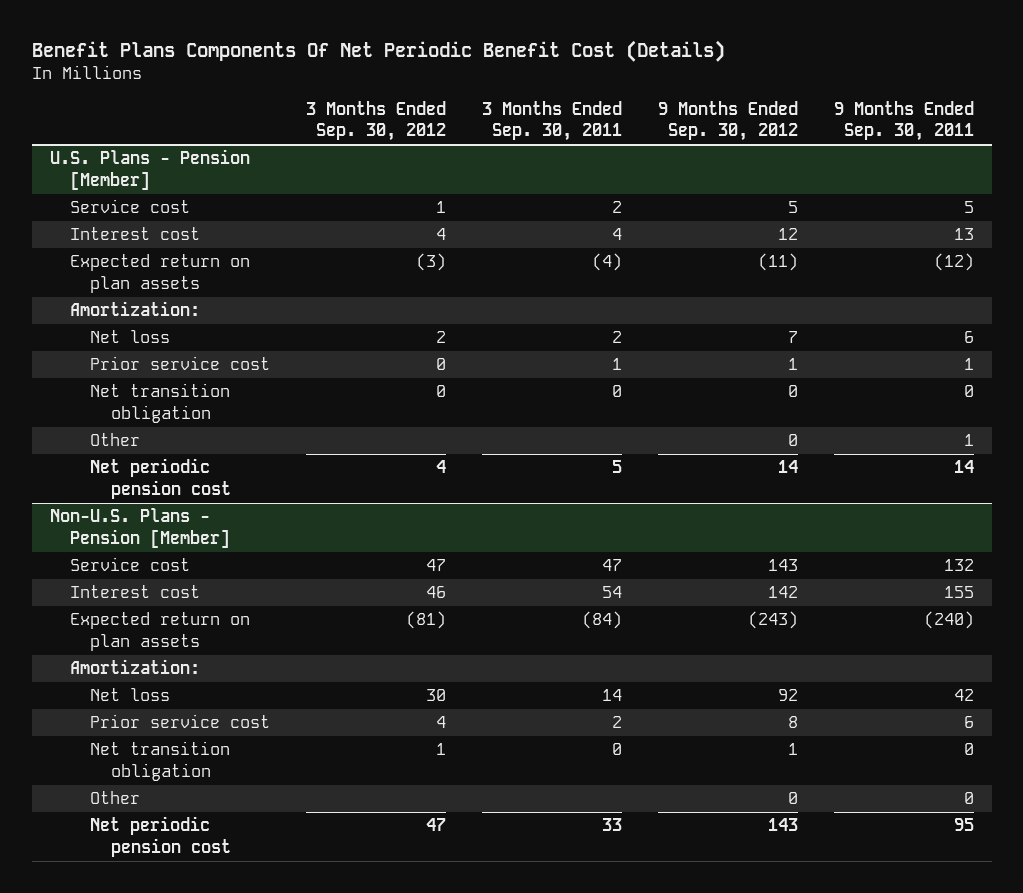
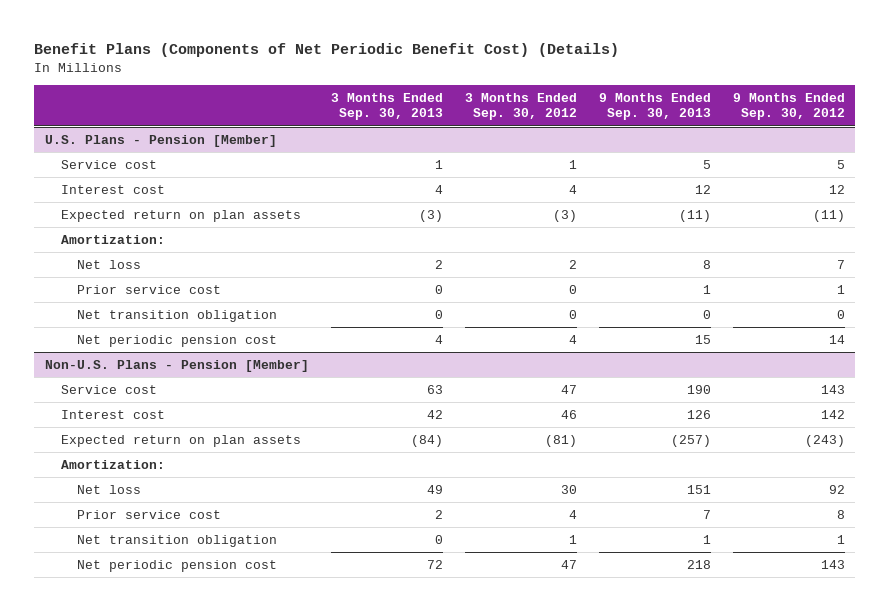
- Benefit Plans Components Of Net Periodic Benefit Cost (Details)
+ Benefit Plans (Components of Net Periodic Benefit Cost) (Details)
- | 3 Months Ended Sep. 30, 2012 | 3 Months Ended Sep. 30, 2011 | 9 Months Ended Sep. 30, 2012 | 9 Months Ended Sep. 30, 2011
+ | 3 Months Ended Sep. 30, 2013 | 3 Months Ended Sep. 30, 2012 | 9 Months Ended Sep. 30, 2013 | 9 Months Ended Sep. 30, 2012
@ U.S. Plans - Pension [Member]
- Other | | | 0 | 1
@ Non-U.S. Plans - Pension [Member]
- Other | | | 0 | 0

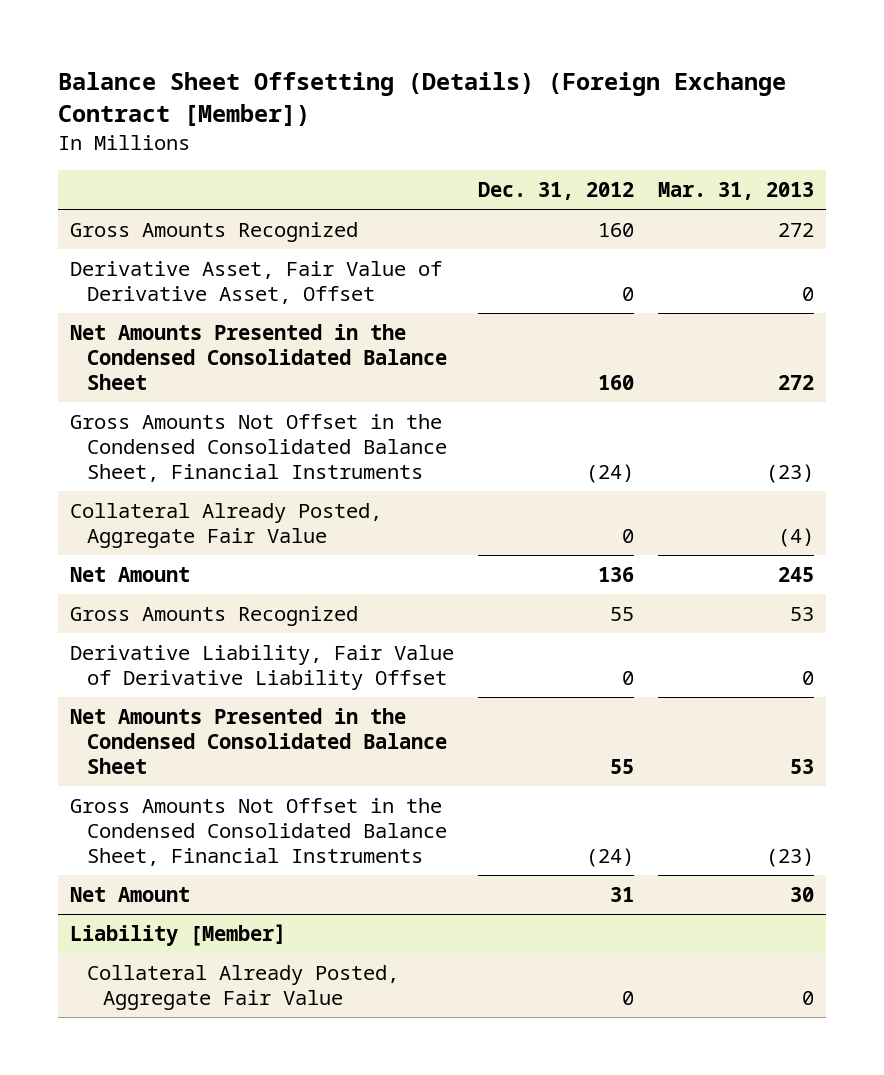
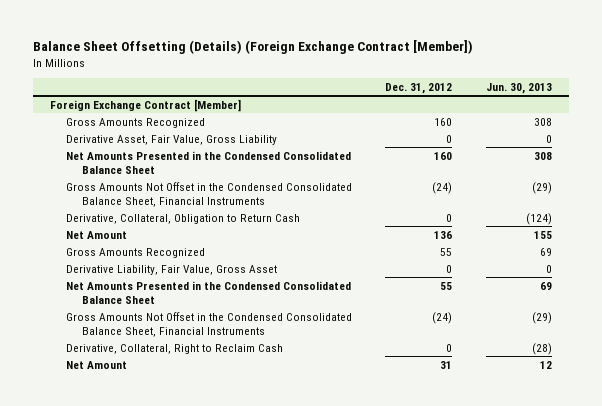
- | Dec. 31, 2012 | Mar. 31, 2013
+ | Dec. 31, 2012 | Jun. 30, 2013
+ Foreign Exchange Contract [Member]
- Derivative Asset, Fair Value of Derivative Asset, Offset | 0 | 0
+ Derivative Asset, Fair Value, Gross Liability | 0 | 0
- Collateral Already Posted, Aggregate Fair Value | 0 | (4)
+ Derivative, Collateral, Obligation to Return Cash | 0 | (124)
- Derivative Liability, Fair Value of Derivative Liability Offset | 0 | 0
+ Derivative Liability, Fair Value, Gross Asset | 0 | 0
+ Derivative, Collateral, Right to Reclaim Cash | 0 | (28)
- Liability [Member]
- Collateral Already Posted, Aggregate Fair Value | 0 | 0

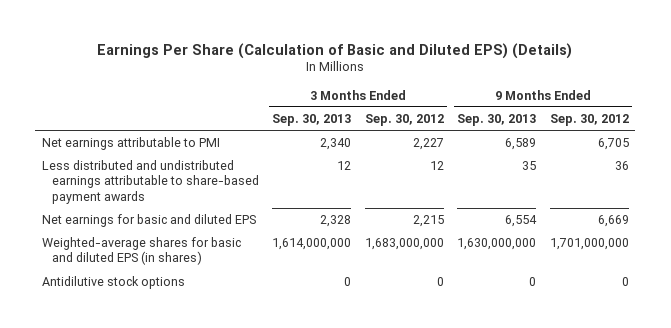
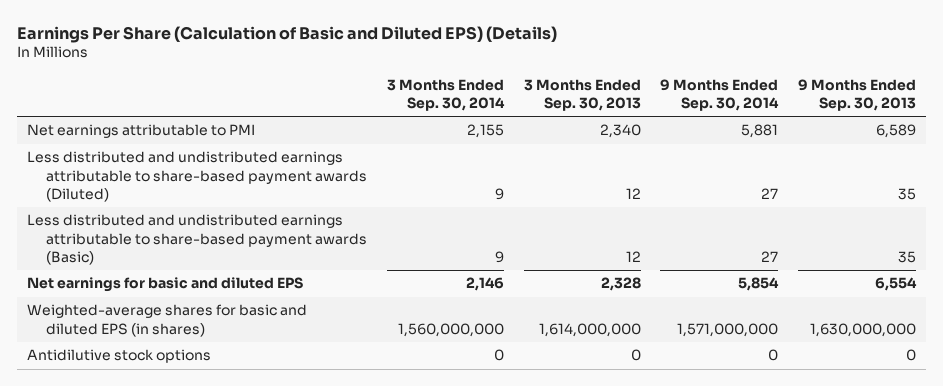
- | 3 Months Ended Sep. 30, 2013 | 3 Months Ended Sep. 30, 2012 | 9 Months Ended Sep. 30, 2013 | 9 Months Ended Sep. 30, 2012
+ | 3 Months Ended Sep. 30, 2014 | 3 Months Ended Sep. 30, 2013 | 9 Months Ended Sep. 30, 2014 | 9 Months Ended Sep. 30, 2013
- Less distributed and undistributed earnings attributable to share-based payment awards | 12 | 12 | 35 | 36
+ Less distributed and undistributed earnings attributable to share-based payment awards (Diluted) | 9 | 12 | 27 | 35
+ Less distributed and undistributed earnings attributable to share-based payment awards (Basic) | 9 | 12 | 27 | 35

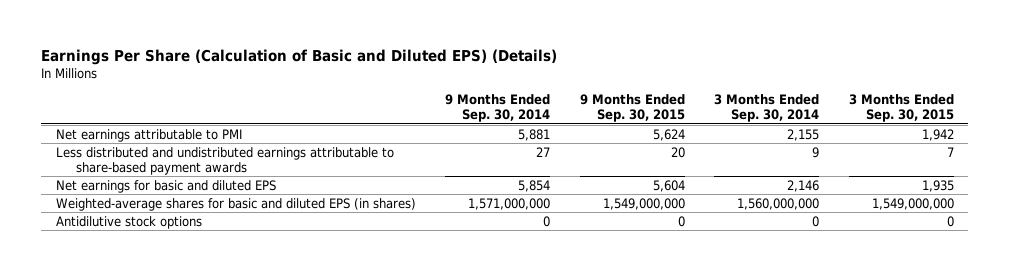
- | 3 Months Ended Sep. 30, 2014 | 3 Months Ended Sep. 30, 2013 | 9 Months Ended Sep. 30, 2014 | 9 Months Ended Sep. 30, 2013
+ | 9 Months Ended Sep. 30, 2014 | 9 Months Ended Sep. 30, 2015 | 3 Months Ended Sep. 30, 2014 | 3 Months Ended Sep. 30, 2015
- Less distributed and undistributed earnings attributable to share-based payment awards (Diluted) | 9 | 12 | 27 | 35
- Less distributed and undistributed earnings attributable to share-based payment awards (Basic) | 9 | 12 | 27 | 35
+ Less distributed and undistributed earnings attributable to share-based payment awards | 27 | 20 | 9 | 7

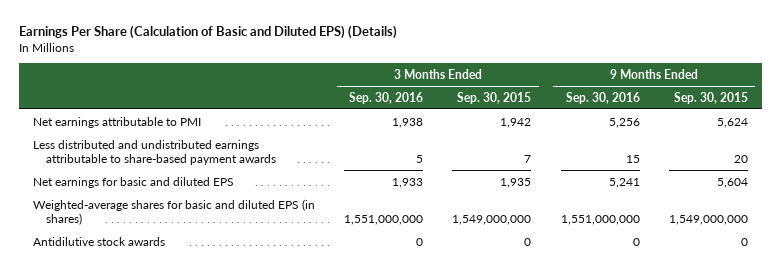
- | 9 Months Ended Sep. 30, 2014 | 9 Months Ended Sep. 30, 2015 | 3 Months Ended Sep. 30, 2014 | 3 Months Ended Sep. 30, 2015
+ | 3 Months Ended Sep. 30, 2016 | 3 Months Ended Sep. 30, 2015 | 9 Months Ended Sep. 30, 2016 | 9 Months Ended Sep. 30, 2015
- Antidilutive stock options | 0 | 0 | 0 | 0
+ Antidilutive stock awards | 0 | 0 | 0 | 0

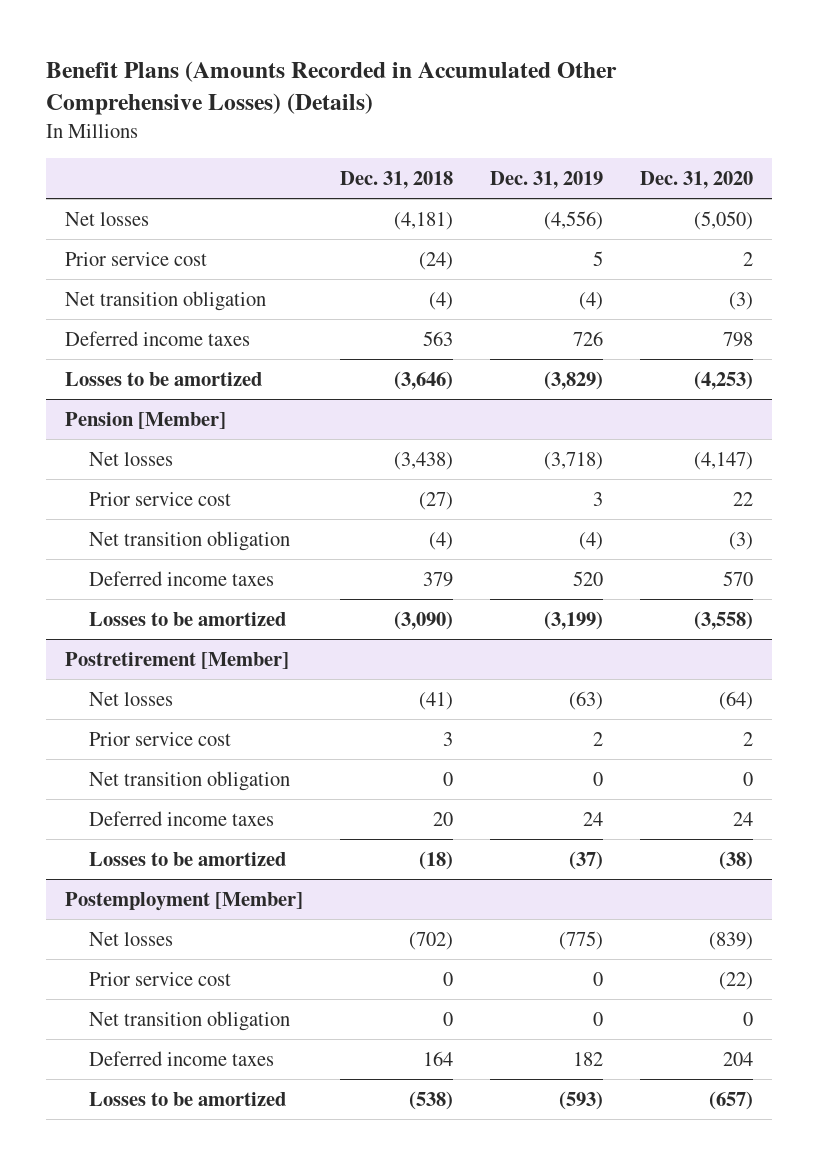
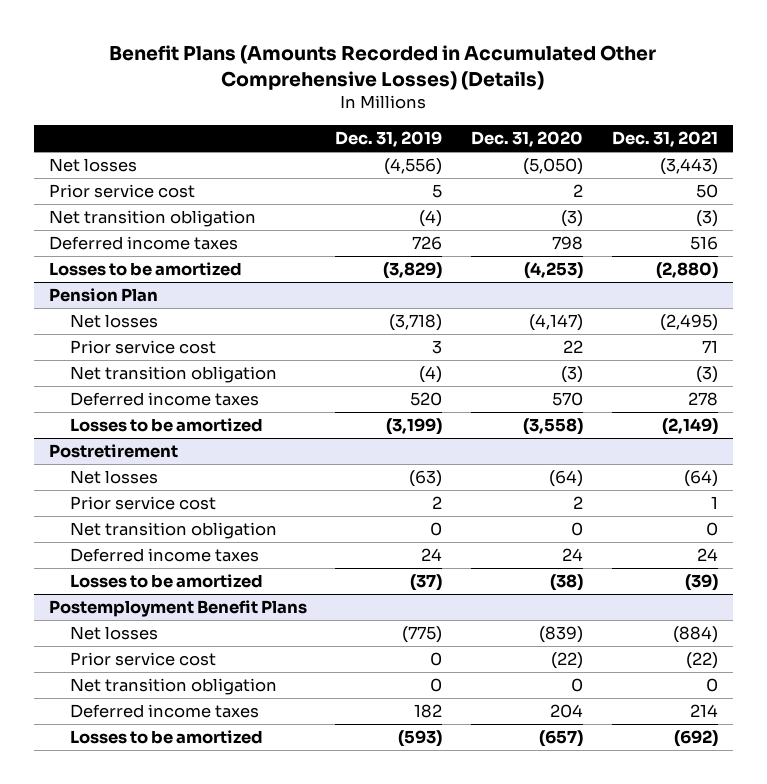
- | Dec. 31, 2018 | Dec. 31, 2019 | Dec. 31, 2020
+ | Dec. 31, 2019 | Dec. 31, 2020 | Dec. 31, 2021
- Pension [Member]
+ Pension Plan
- Postretirement [Member]
+ Postretirement
- Postemployment [Member]
+ Postemployment Benefit Plans

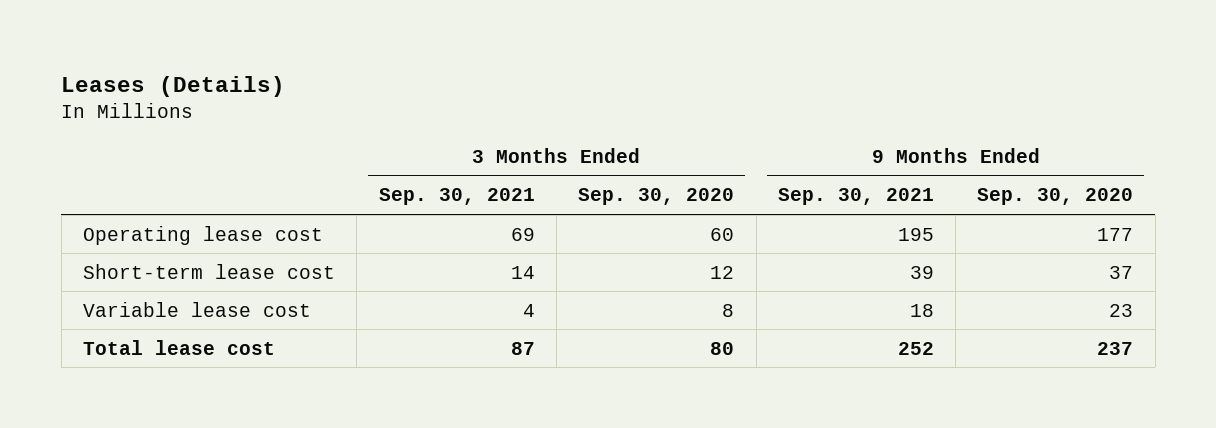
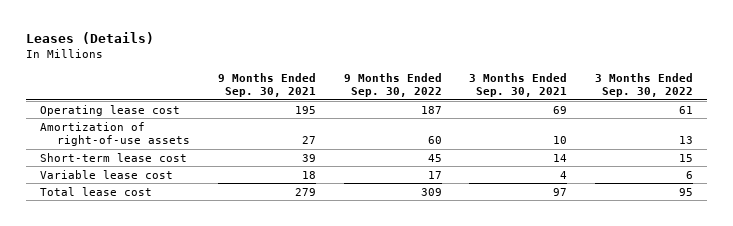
- | 3 Months Ended Sep. 30, 2021 | 3 Months Ended Sep. 30, 2020 | 9 Months Ended Sep. 30, 2021 | 9 Months Ended Sep. 30, 2020
+ | 9 Months Ended Sep. 30, 2021 | 9 Months Ended Sep. 30, 2022 | 3 Months Ended Sep. 30, 2021 | 3 Months Ended Sep. 30, 2022
+ Amortization of right-of-use assets | 27 | 60 | 10 | 13
- Total lease cost | 87 | 80 | 252 | 237
+ Total lease cost | 279 | 309 | 97 | 95

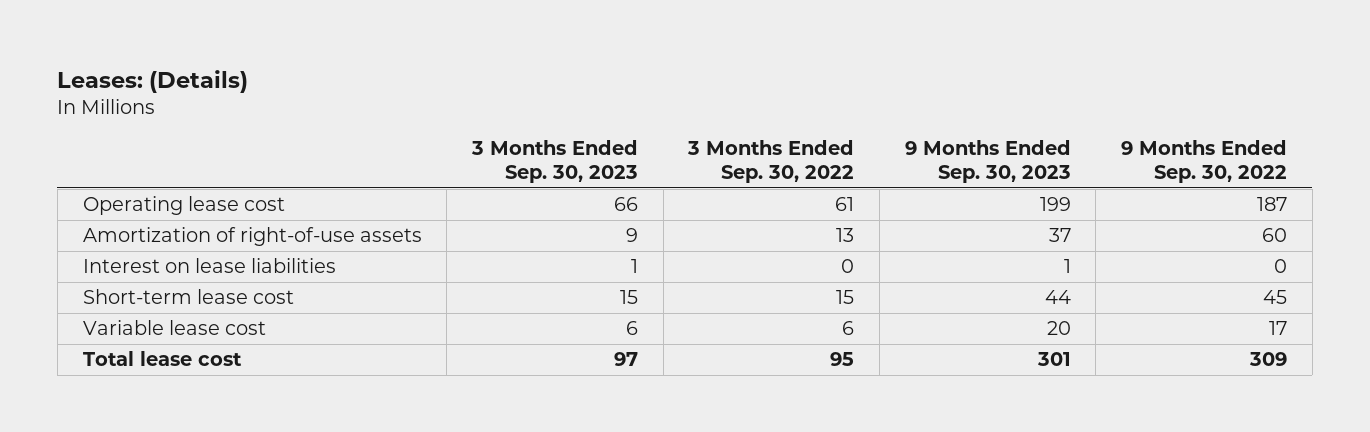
- Leases (Details)
+ Leases: (Details)
- | 9 Months Ended Sep. 30, 2021 | 9 Months Ended Sep. 30, 2022 | 3 Months Ended Sep. 30, 2021 | 3 Months Ended Sep. 30, 2022
+ | 3 Months Ended Sep. 30, 2023 | 3 Months Ended Sep. 30, 2022 | 9 Months Ended Sep. 30, 2023 | 9 Months Ended Sep. 30, 2022
+ Interest on lease liabilities | 1 | 0 | 1 | 0

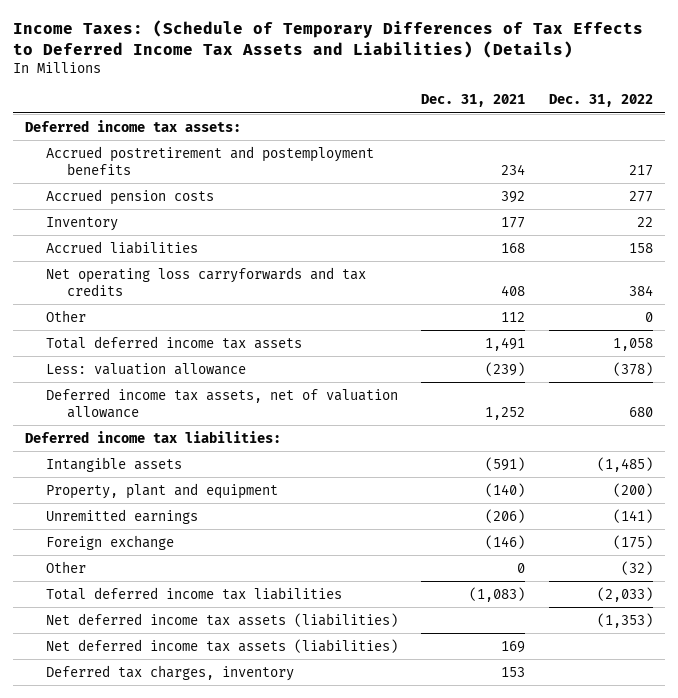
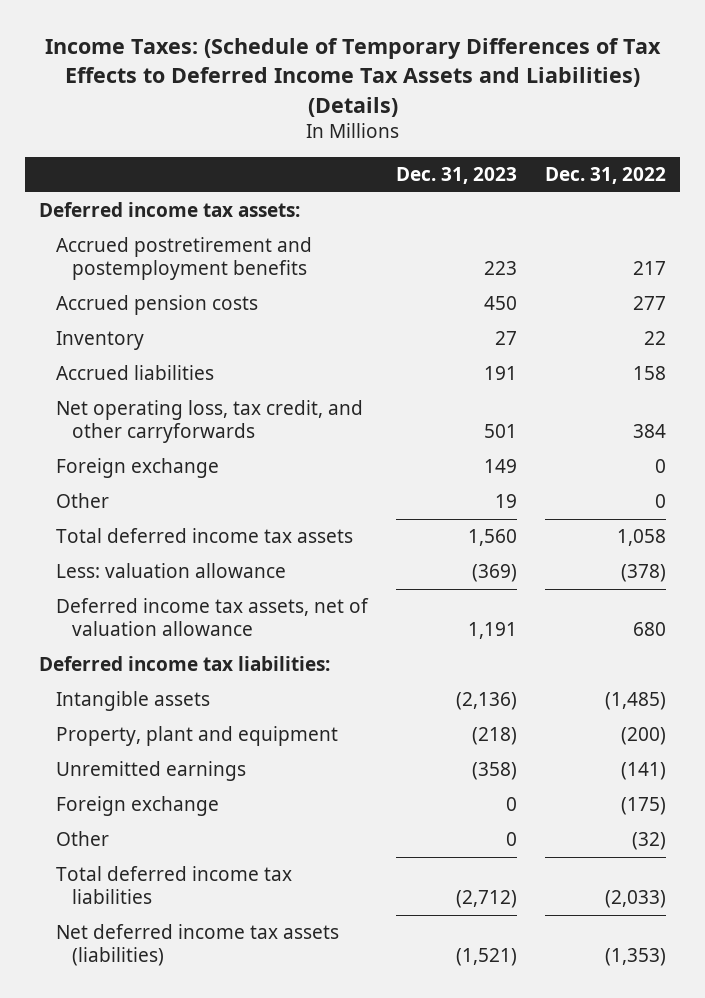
- | Dec. 31, 2021 | Dec. 31, 2022
+ | Dec. 31, 2023 | Dec. 31, 2022
- Net operating loss carryforwards and tax credits | 408 | 384
+ Net operating loss, tax credit, and other carryforwards | 501 | 384
+ Foreign exchange | 149 | 0
- Net deferred income tax assets (liabilities) | 169 |
- Deferred tax charges, inventory | 153 |

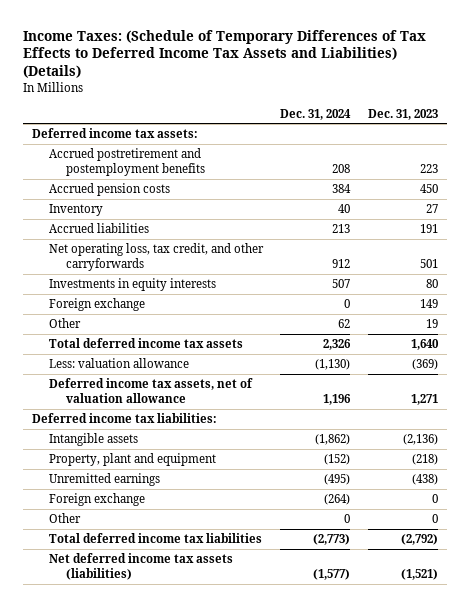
- | Dec. 31, 2023 | Dec. 31, 2022
+ | Dec. 31, 2024 | Dec. 31, 2023
+ Investments in equity interests | 507 | 80
- Total deferred income tax assets | 1,560 | 1,058
+ Total deferred income tax assets | 2,326 | 1,640
- Deferred income tax assets, net of valuation allowance | 1,191 | 680
+ Deferred income tax assets, net of valuation allowance | 1,196 | 1,271
- Unremitted earnings | (358) | (141)
+ Unremitted earnings | (495) | (438)
- Total deferred income tax liabilities | (2,712) | (2,033)
+ Total deferred income tax liabilities | (2,773) | (2,792)

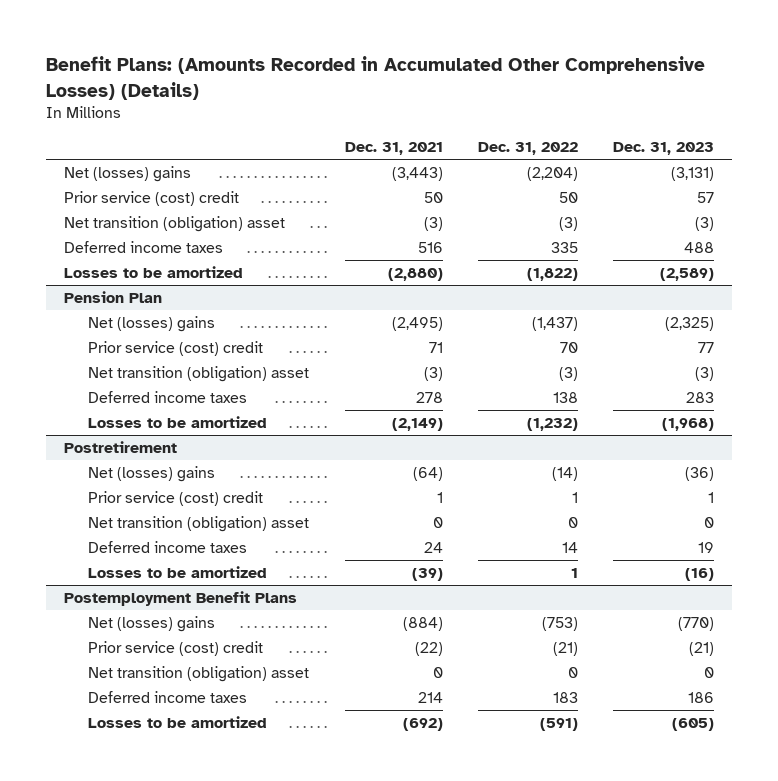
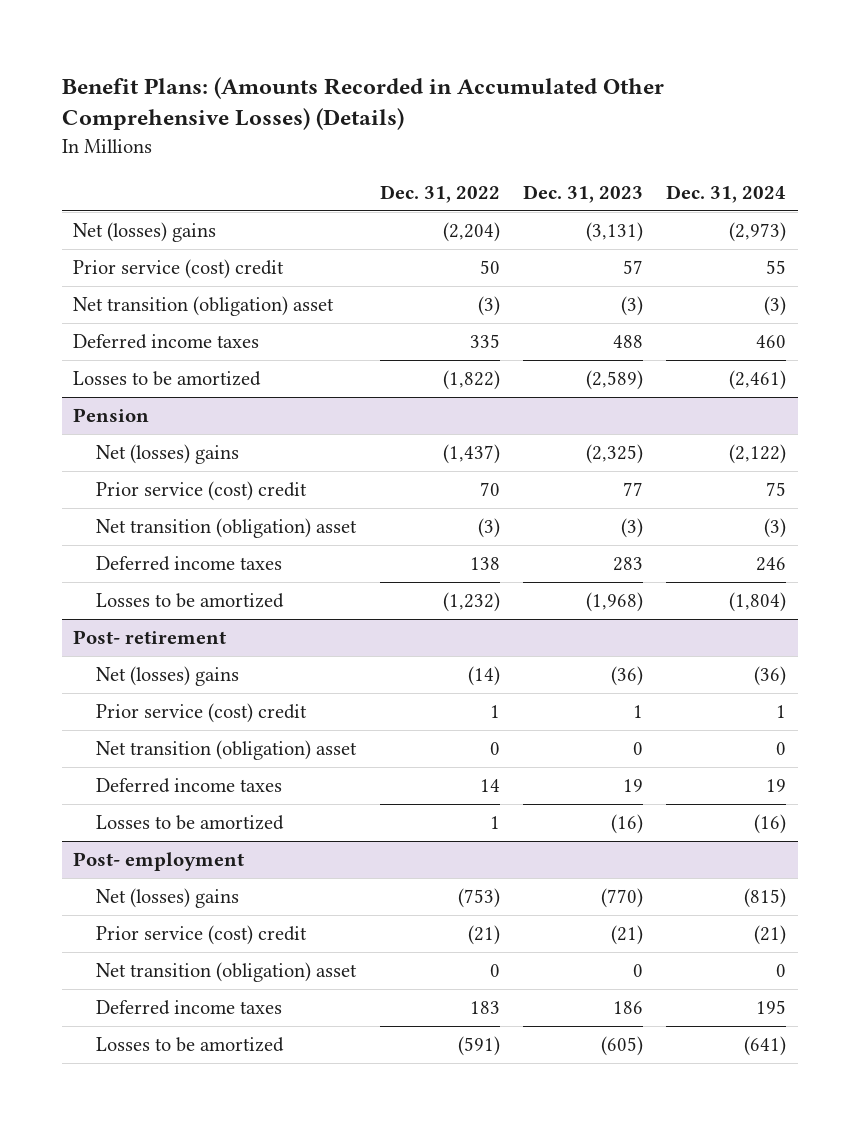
- | Dec. 31, 2021 | Dec. 31, 2022 | Dec. 31, 2023
+ | Dec. 31, 2022 | Dec. 31, 2023 | Dec. 31, 2024
- Pension Plan
+ Pension
- Postretirement
+ Post- retirement
- Postemployment Benefit Plans
+ Post- employment

